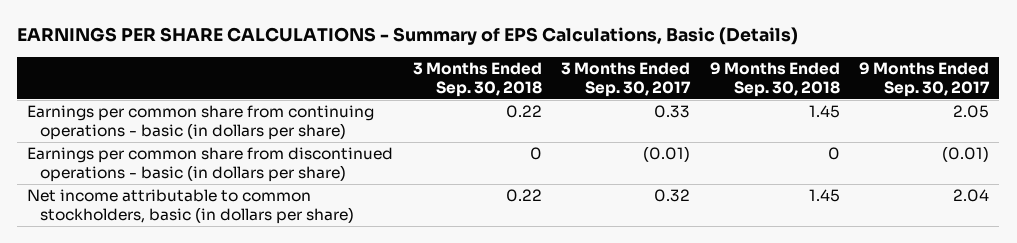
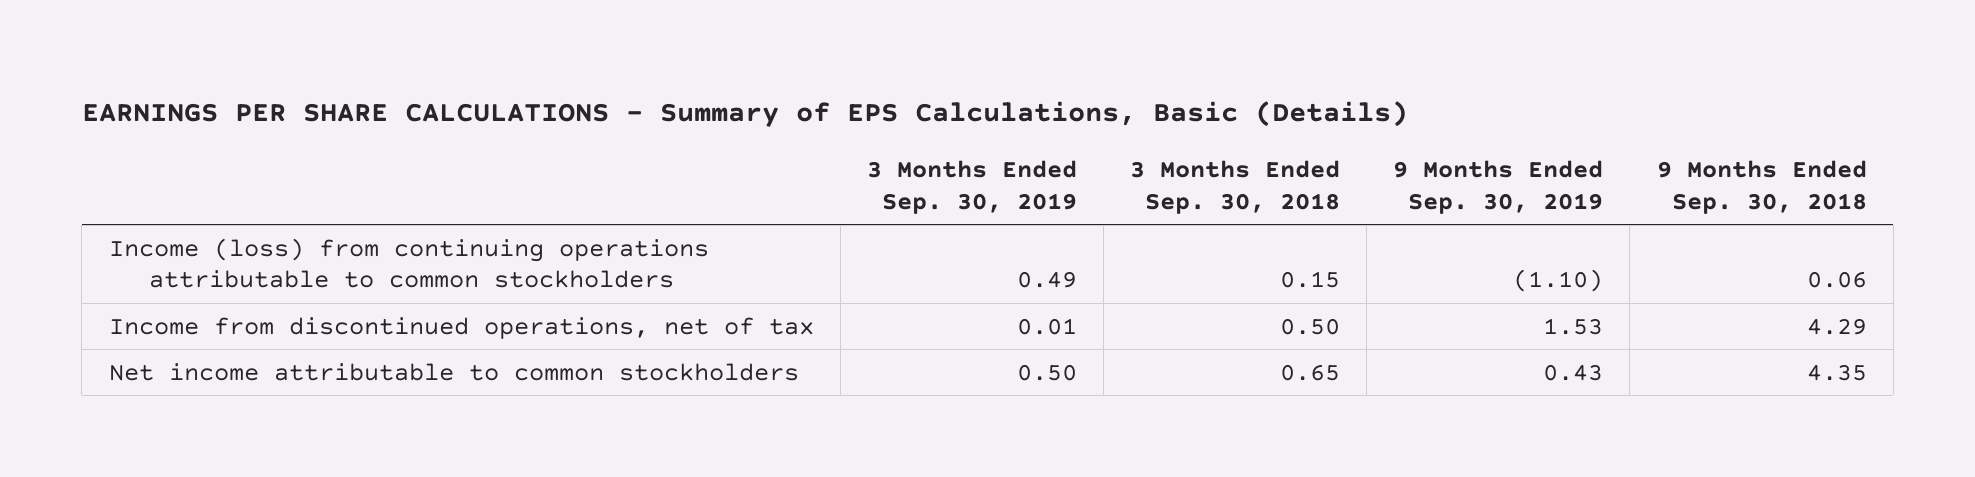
- | 3 Months Ended Sep. 30, 2018 | 3 Months Ended Sep. 30, 2017 | 9 Months Ended Sep. 30, 2018 | 9 Months Ended Sep. 30, 2017
+ | 3 Months Ended Sep. 30, 2019 | 3 Months Ended Sep. 30, 2018 | 9 Months Ended Sep. 30, 2019 | 9 Months Ended Sep. 30, 2018
- Earnings per common share from continuing operations - basic (in dollars per share) | 0.22 | 0.33 | 1.45 | 2.05
- Earnings per common share from discontinued operations - basic (in dollars per share) | 0 | (0.01) | 0 | (0.01)
- Net income attributable to common stockholders, basic (in dollars per share) | 0.22 | 0.32 | 1.45 | 2.04
+ Income (loss) from continuing operations attributable to common stockholders | 0.49 | 0.15 | (1.10) | 0.06
+ Income from discontinued operations, net of tax | 0.01 | 0.50 | 1.53 | 4.29
+ Net income attributable to common stockholders | 0.50 | 0.65 | 0.43 | 4.35

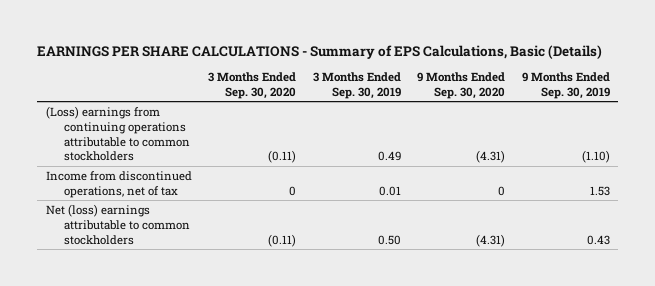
- | 3 Months Ended Sep. 30, 2019 | 3 Months Ended Sep. 30, 2018 | 9 Months Ended Sep. 30, 2019 | 9 Months Ended Sep. 30, 2018
+ | 3 Months Ended Sep. 30, 2020 | 3 Months Ended Sep. 30, 2019 | 9 Months Ended Sep. 30, 2020 | 9 Months Ended Sep. 30, 2019
- Income (loss) from continuing operations attributable to common stockholders | 0.49 | 0.15 | (1.10) | 0.06
+ (Loss) earnings from continuing operations attributable to common stockholders | (0.11) | 0.49 | (4.31) | (1.10)
- Net income attributable to common stockholders | 0.50 | 0.65 | 0.43 | 4.35
+ Net (loss) earnings attributable to common stockholders | (0.11) | 0.50 | (4.31) | 0.43

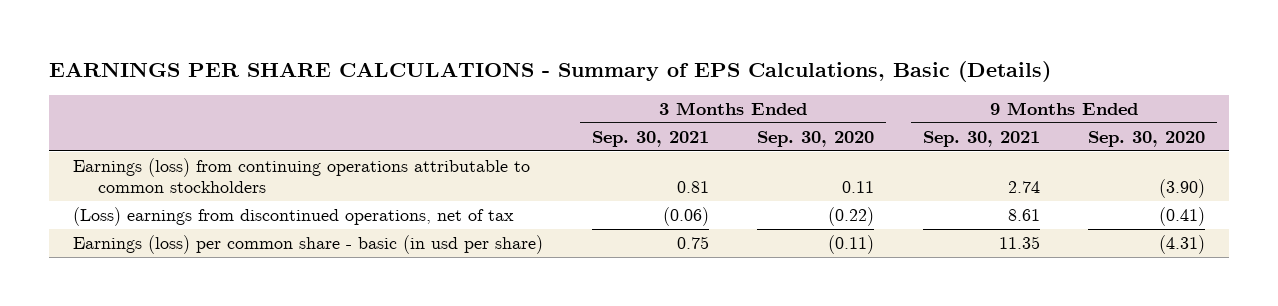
- | 3 Months Ended Sep. 30, 2020 | 3 Months Ended Sep. 30, 2019 | 9 Months Ended Sep. 30, 2020 | 9 Months Ended Sep. 30, 2019
+ | 3 Months Ended Sep. 30, 2021 | 3 Months Ended Sep. 30, 2020 | 9 Months Ended Sep. 30, 2021 | 9 Months Ended Sep. 30, 2020
- (Loss) earnings from continuing operations attributable to common stockholders | (0.11) | 0.49 | (4.31) | (1.10)
- Income from discontinued operations, net of tax | 0 | 0.01 | 0 | 1.53
- Net (loss) earnings attributable to common stockholders | (0.11) | 0.50 | (4.31) | 0.43
+ Earnings (loss) from continuing operations attributable to common stockholders | 0.81 | 0.11 | 2.74 | (3.90)
+ (Loss) earnings from discontinued operations, net of tax | (0.06) | (0.22) | 8.61 | (0.41)
+ Earnings (loss) per common share - basic (in usd per share) | 0.75 | (0.11) | 11.35 | (4.31)

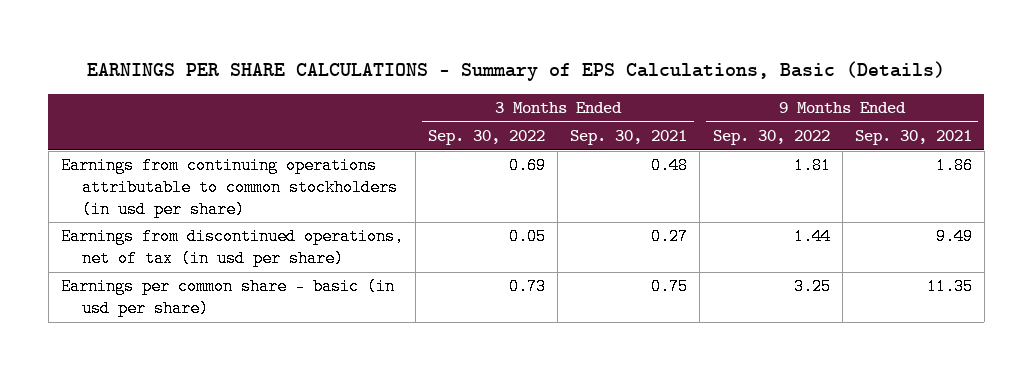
- | 3 Months Ended Sep. 30, 2021 | 3 Months Ended Sep. 30, 2020 | 9 Months Ended Sep. 30, 2021 | 9 Months Ended Sep. 30, 2020
+ | 3 Months Ended Sep. 30, 2022 | 3 Months Ended Sep. 30, 2021 | 9 Months Ended Sep. 30, 2022 | 9 Months Ended Sep. 30, 2021
- Earnings (loss) from continuing operations attributable to common stockholders | 0.81 | 0.11 | 2.74 | (3.90)
- (Loss) earnings from discontinued operations, net of tax | (0.06) | (0.22) | 8.61 | (0.41)
- Earnings (loss) per common share - basic (in usd per share) | 0.75 | (0.11) | 11.35 | (4.31)
+ Earnings from continuing operations attributable to common stockholders (in usd per share) | 0.69 | 0.48 | 1.81 | 1.86
+ Earnings from discontinued operations, net of tax (in usd per share) | 0.05 | 0.27 | 1.44 | 9.49
+ Earnings per common share - basic (in usd per share) | 0.73 | 0.75 | 3.25 | 11.35

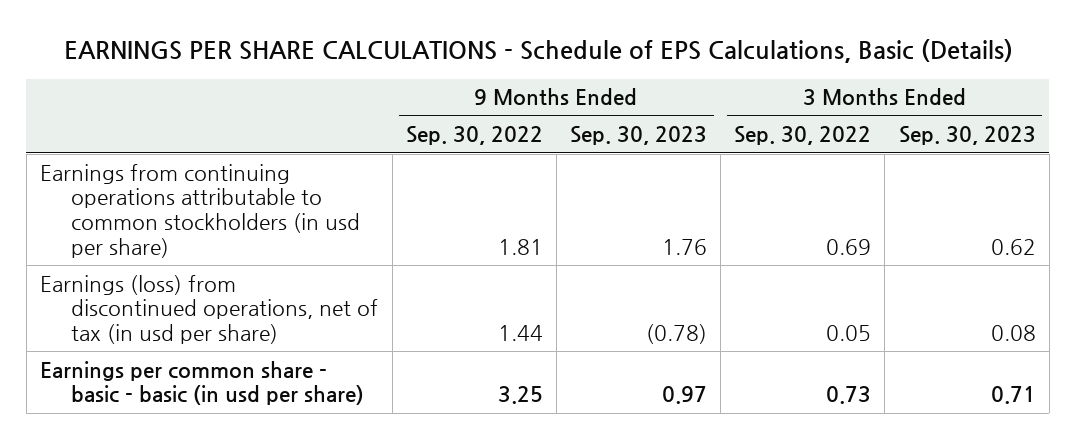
- EARNINGS PER SHARE CALCULATIONS - Summary of EPS Calculations, Basic (Details)
+ EARNINGS PER SHARE CALCULATIONS - Schedule of EPS Calculations, Basic (Details)
- | 3 Months Ended Sep. 30, 2022 | 3 Months Ended Sep. 30, 2021 | 9 Months Ended Sep. 30, 2022 | 9 Months Ended Sep. 30, 2021
+ | 9 Months Ended Sep. 30, 2022 | 9 Months Ended Sep. 30, 2023 | 3 Months Ended Sep. 30, 2022 | 3 Months Ended Sep. 30, 2023
- Earnings from discontinued operations, net of tax (in usd per share) | 0.05 | 0.27 | 1.44 | 9.49
- Earnings per common share - basic (in usd per share) | 0.73 | 0.75 | 3.25 | 11.35
+ Earnings (loss) from discontinued operations, net of tax (in usd per share) | 1.44 | (0.78) | 0.05 | 0.08
+ Earnings per common share - basic - basic (in usd per share) | 3.25 | 0.97 | 0.73 | 0.71

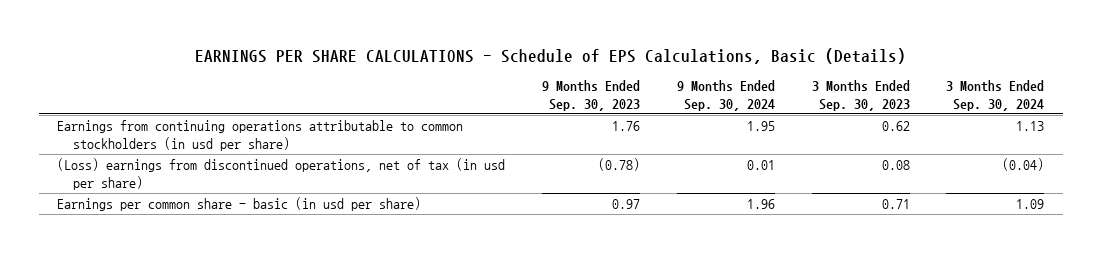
- | 9 Months Ended Sep. 30, 2022 | 9 Months Ended Sep. 30, 2023 | 3 Months Ended Sep. 30, 2022 | 3 Months Ended Sep. 30, 2023
+ | 9 Months Ended Sep. 30, 2023 | 9 Months Ended Sep. 30, 2024 | 3 Months Ended Sep. 30, 2023 | 3 Months Ended Sep. 30, 2024
- Earnings (loss) from discontinued operations, net of tax (in usd per share) | 1.44 | (0.78) | 0.05 | 0.08
- Earnings per common share - basic - basic (in usd per share) | 3.25 | 0.97 | 0.73 | 0.71
+ (Loss) earnings from discontinued operations, net of tax (in usd per share) | (0.78) | 0.01 | 0.08 | (0.04)
+ Earnings per common share - basic (in usd per share) | 0.97 | 1.96 | 0.71 | 1.09

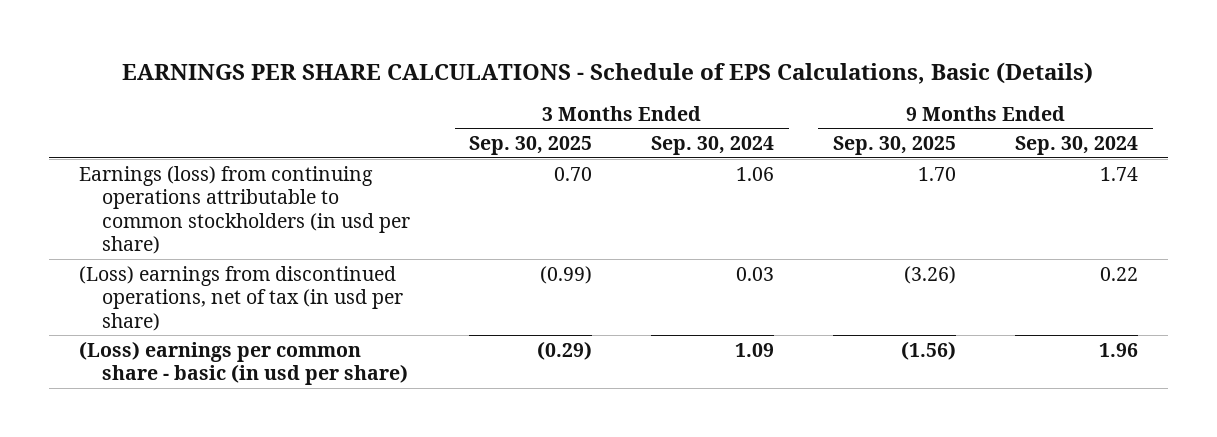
- | 9 Months Ended Sep. 30, 2023 | 9 Months Ended Sep. 30, 2024 | 3 Months Ended Sep. 30, 2023 | 3 Months Ended Sep. 30, 2024
+ | 3 Months Ended Sep. 30, 2025 | 3 Months Ended Sep. 30, 2024 | 9 Months Ended Sep. 30, 2025 | 9 Months Ended Sep. 30, 2024
- Earnings from continuing operations attributable to common stockholders (in usd per share) | 1.76 | 1.95 | 0.62 | 1.13
- (Loss) earnings from discontinued operations, net of tax (in usd per share) | (0.78) | 0.01 | 0.08 | (0.04)
- Earnings per common share - basic (in usd per share) | 0.97 | 1.96 | 0.71 | 1.09
+ Earnings (loss) from continuing operations attributable to common stockholders (in usd per share) | 0.70 | 1.06 | 1.70 | 1.74
+ (Loss) earnings from discontinued operations, net of tax (in usd per share) | (0.99) | 0.03 | (3.26) | 0.22
+ (Loss) earnings per common share - basic (in usd per share) | (0.29) | 1.09 | (1.56) | 1.96

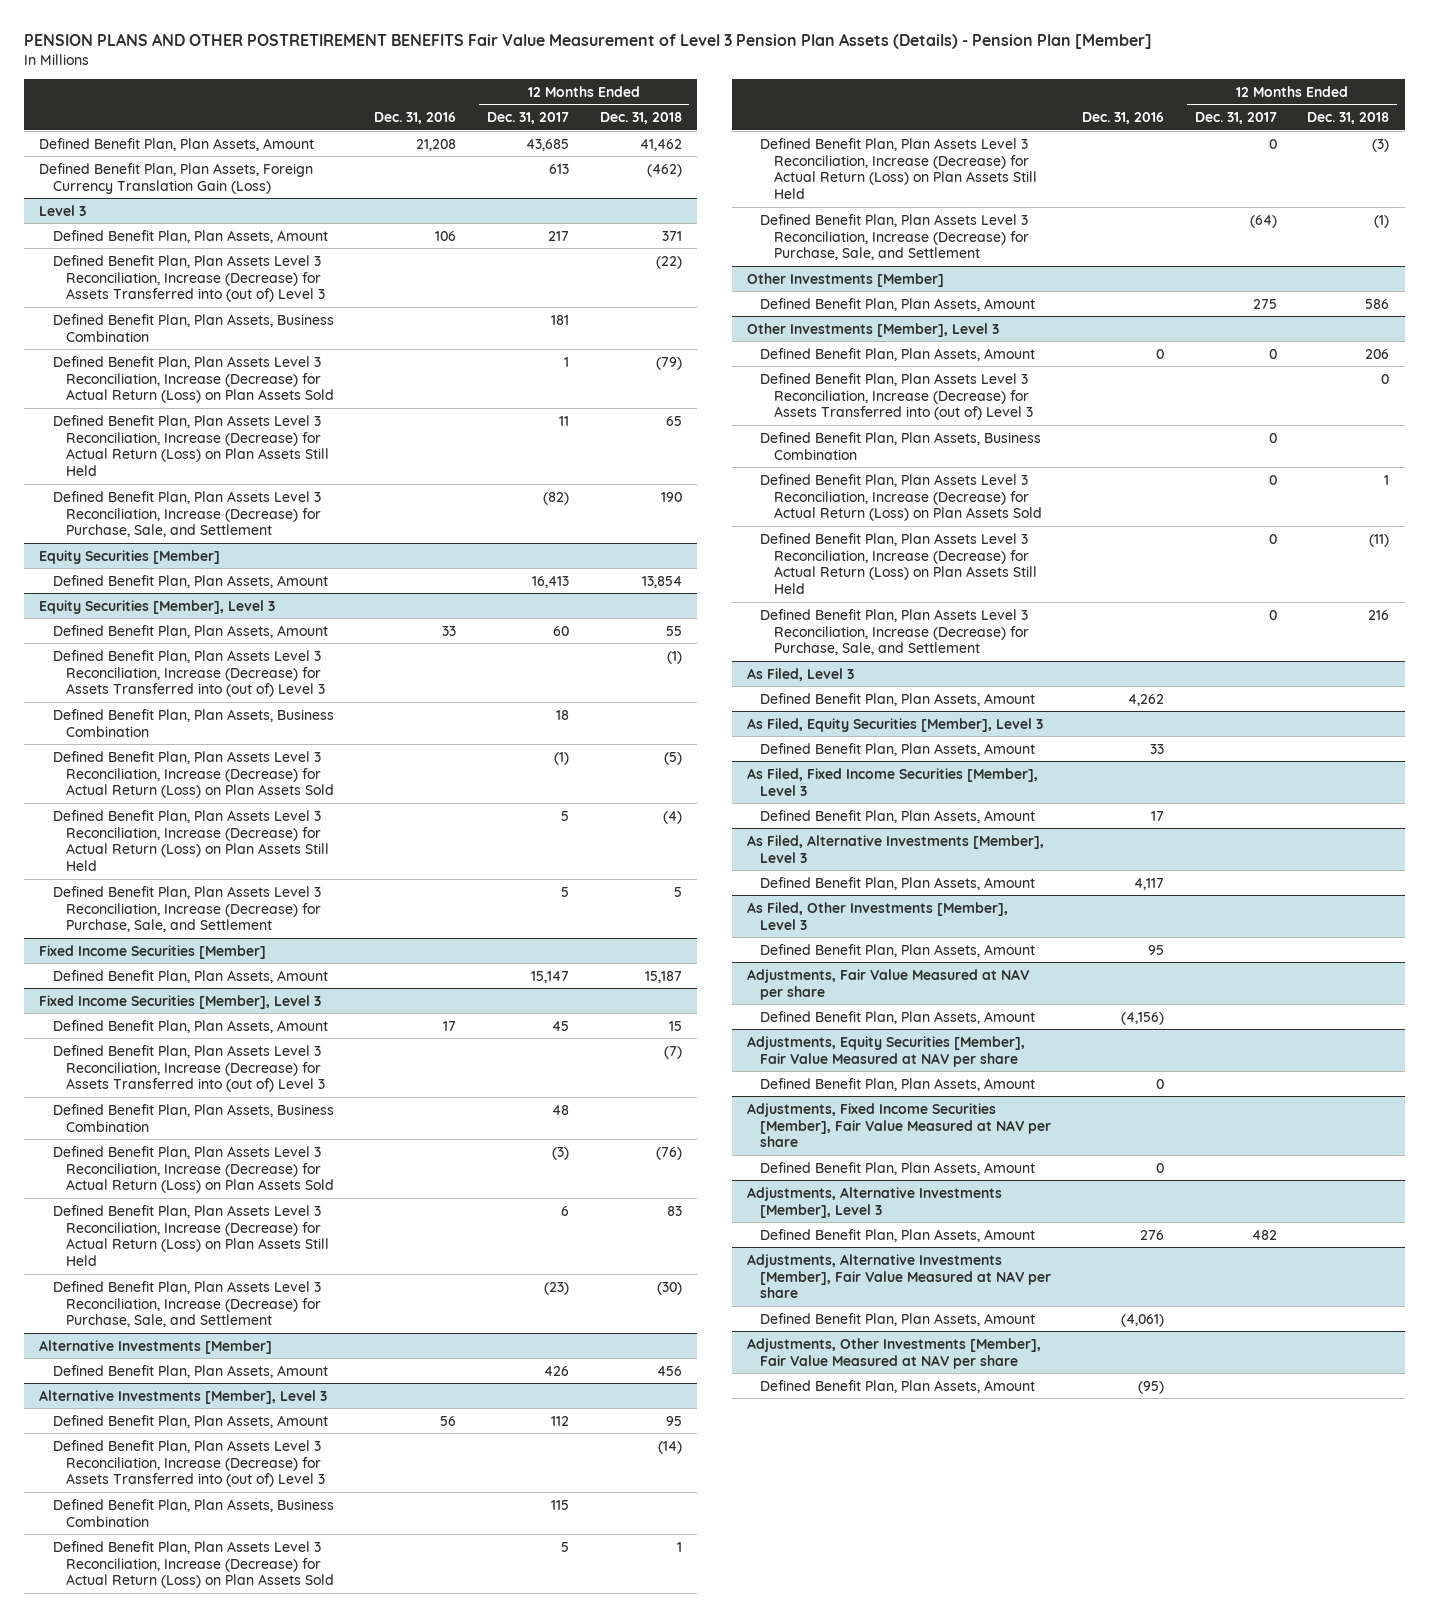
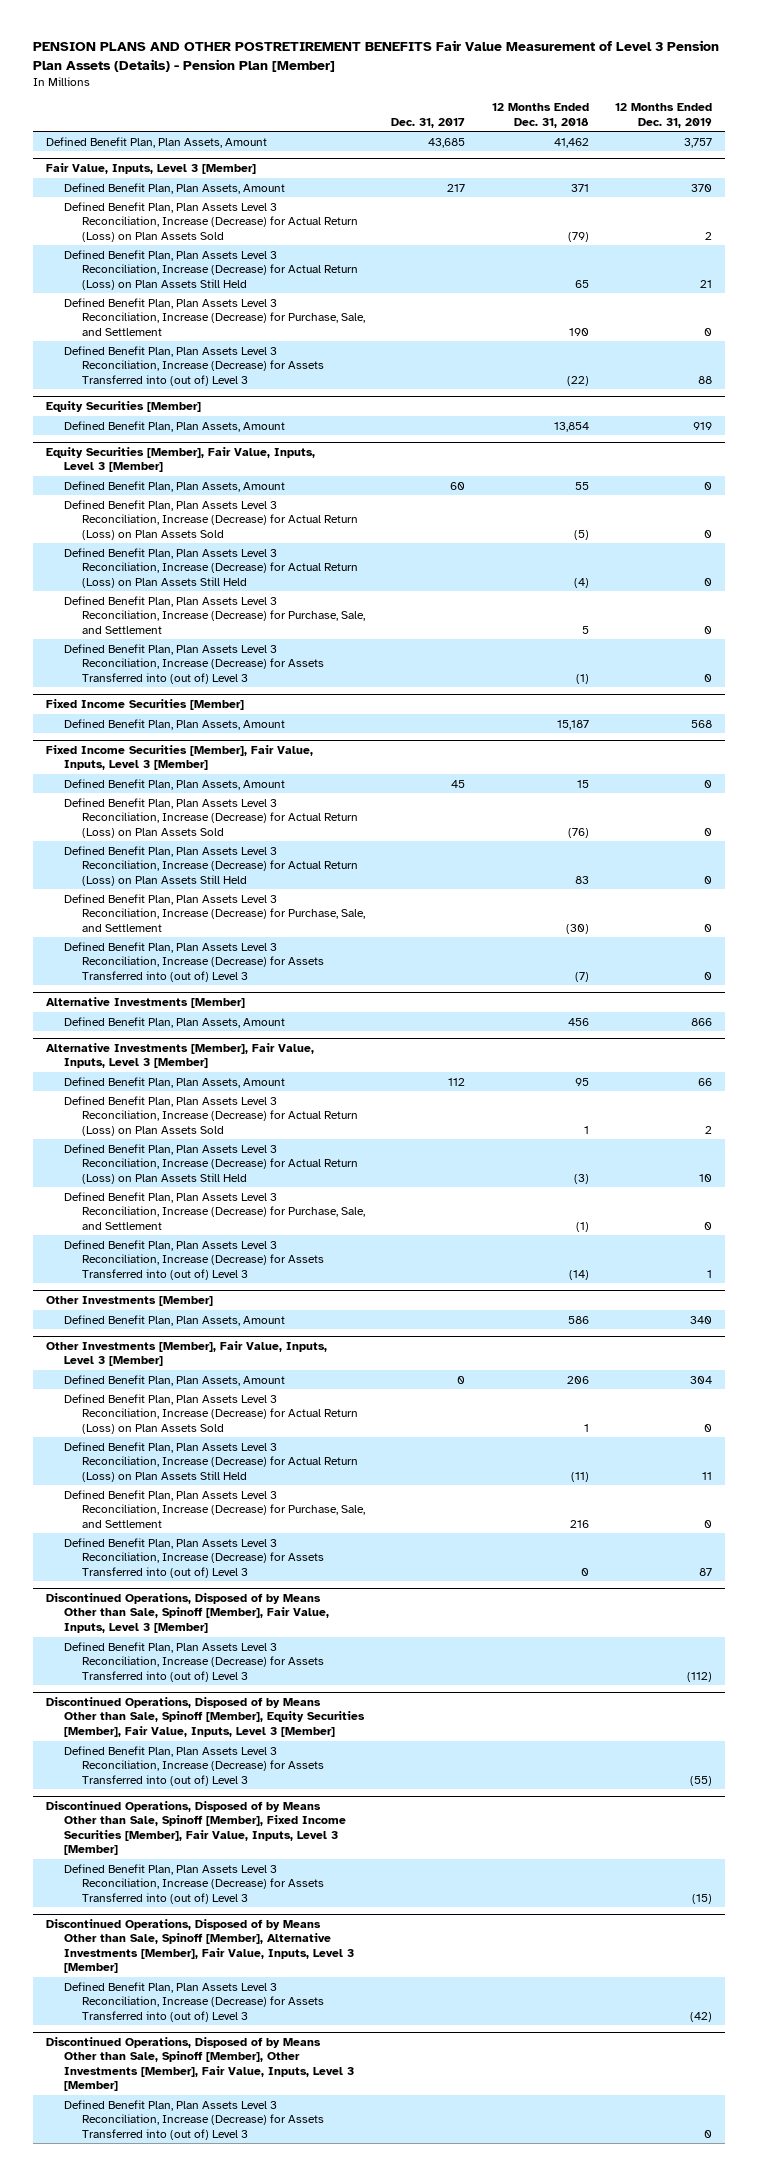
- | Dec. 31, 2016 | 12 Months Ended Dec. 31, 2017 | 12 Months Ended Dec. 31, 2018
+ | Dec. 31, 2017 | 12 Months Ended Dec. 31, 2018 | 12 Months Ended Dec. 31, 2019
- Defined Benefit Plan, Plan Assets, Foreign Currency Translation Gain (Loss) | | 613 | (462)
- Level 3
+ Fair Value, Inputs, Level 3 [Member]
- Defined Benefit Plan, Plan Assets Level 3 Reconciliation, Increase (Decrease) for Assets Transferred into (out of) Level 3 | | | (22)
- Defined Benefit Plan, Plan Assets, Business Combination | | 181 |
+ Defined Benefit Plan, Plan Assets Level 3 Reconciliation, Increase (Decrease) for Assets Transferred into (out of) Level 3 | | (22) | 88
- Equity Securities [Member], Level 3
+ Equity Securities [Member], Fair Value, Inputs, Level 3 [Member]
- Defined Benefit Plan, Plan Assets Level 3 Reconciliation, Increase (Decrease) for Assets Transferred into (out of) Level 3 | | | (1)
- Defined Benefit Plan, Plan Assets, Business Combination | | 18 |
+ Defined Benefit Plan, Plan Assets Level 3 Reconciliation, Increase (Decrease) for Assets Transferred into (out of) Level 3 | | (1) | 0
- Fixed Income Securities [Member], Level 3
+ Fixed Income Securities [Member], Fair Value, Inputs, Level 3 [Member]
- Defined Benefit Plan, Plan Assets Level 3 Reconciliation, Increase (Decrease) for Assets Transferred into (out of) Level 3 | | | (7)
- Defined Benefit Plan, Plan Assets, Business Combination | | 48 |
+ Defined Benefit Plan, Plan Assets Level 3 Reconciliation, Increase (Decrease) for Assets Transferred into (out of) Level 3 | | (7) | 0
- Alternative Investments [Member], Level 3
+ Alternative Investments [Member], Fair Value, Inputs, Level 3 [Member]
- Defined Benefit Plan, Plan Assets Level 3 Reconciliation, Increase (Decrease) for Assets Transferred into (out of) Level 3 | | | (14)
- Defined Benefit Plan, Plan Assets, Business Combination | | 115 |
+ Defined Benefit Plan, Plan Assets Level 3 Reconciliation, Increase (Decrease) for Assets Transferred into (out of) Level 3 | | (14) | 1
- Other Investments [Member], Level 3
+ Other Investments [Member], Fair Value, Inputs, Level 3 [Member]
- Defined Benefit Plan, Plan Assets Level 3 Reconciliation, Increase (Decrease) for Assets Transferred into (out of) Level 3 | | | 0
- Defined Benefit Plan, Plan Assets, Business Combination | | 0 |
- As Filed, Level 3
- Defined Benefit Plan, Plan Assets, Amount | 4,262 | |
- As Filed, Equity Securities [Member], Level 3
- Defined Benefit Plan, Plan Assets, Amount | 33 | |
- As Filed, Fixed Income Securities [Member], Level 3
- Defined Benefit Plan, Plan Assets, Amount | 17 | |
- As Filed, Alternative Investments [Member], Level 3
- Defined Benefit Plan, Plan Assets, Amount | 4,117 | |
- As Filed, Other Investments [Member], Level 3
- Defined Benefit Plan, Plan Assets, Amount | 95 | |
- Adjustments, Fair Value Measured at NAV per share
- Defined Benefit Plan, Plan Assets, Amount | (4,156) | |
- Adjustments, Equity Securities [Member], Fair Value Measured at NAV per share
- Defined Benefit Plan, Plan Assets, Amount | 0 | |
- Adjustments, Fixed Income Securities [Member], Fair Value Measured at NAV per share
- Defined Benefit Plan, Plan Assets, Amount | 0 | |
- Adjustments, Alternative Investments [Member], Level 3
- Defined Benefit Plan, Plan Assets, Amount | 276 | 482 |
- Adjustments, Alternative Investments [Member], Fair Value Measured at NAV per share
- Defined Benefit Plan, Plan Assets, Amount | (4,061) | |
- Adjustments, Other Investments [Member], Fair Value Measured at NAV per share
- Defined Benefit Plan, Plan Assets, Amount | (95) | |
+ Defined Benefit Plan, Plan Assets Level 3 Reconciliation, Increase (Decrease) for Assets Transferred into (out of) Level 3 | | 0 | 87
+ Discontinued Operations, Disposed of by Means Other than Sale, Spinoff [Member], Fair Value, Inputs, Level 3 [Member]
+ Defined Benefit Plan, Plan Assets Level 3 Reconciliation, Increase (Decrease) for Assets Transferred into (out of) Level 3 | | | (112)
+ Discontinued Operations, Disposed of by Means Other than Sale, Spinoff [Member], Equity Securities [Member], Fair Value, Inputs, Level 3 [Member]
+ Defined Benefit Plan, Plan Assets Level 3 Reconciliation, Increase (Decrease) for Assets Transferred into (out of) Level 3 | | | (55)
+ Discontinued Operations, Disposed of by Means Other than Sale, Spinoff [Member], Fixed Income Securities [Member], Fair Value, Inputs, Level 3 [Member]
+ Defined Benefit Plan, Plan Assets Level 3 Reconciliation, Increase (Decrease) for Assets Transferred into (out of) Level 3 | | | (15)
+ Discontinued Operations, Disposed of by Means Other than Sale, Spinoff [Member], Alternative Investments [Member], Fair Value, Inputs, Level 3 [Member]
+ Defined Benefit Plan, Plan Assets Level 3 Reconciliation, Increase (Decrease) for Assets Transferred into (out of) Level 3 | | | (42)
+ Discontinued Operations, Disposed of by Means Other than Sale, Spinoff [Member], Other Investments [Member], Fair Value, Inputs, Level 3 [Member]
+ Defined Benefit Plan, Plan Assets Level 3 Reconciliation, Increase (Decrease) for Assets Transferred into (out of) Level 3 | | | 0

